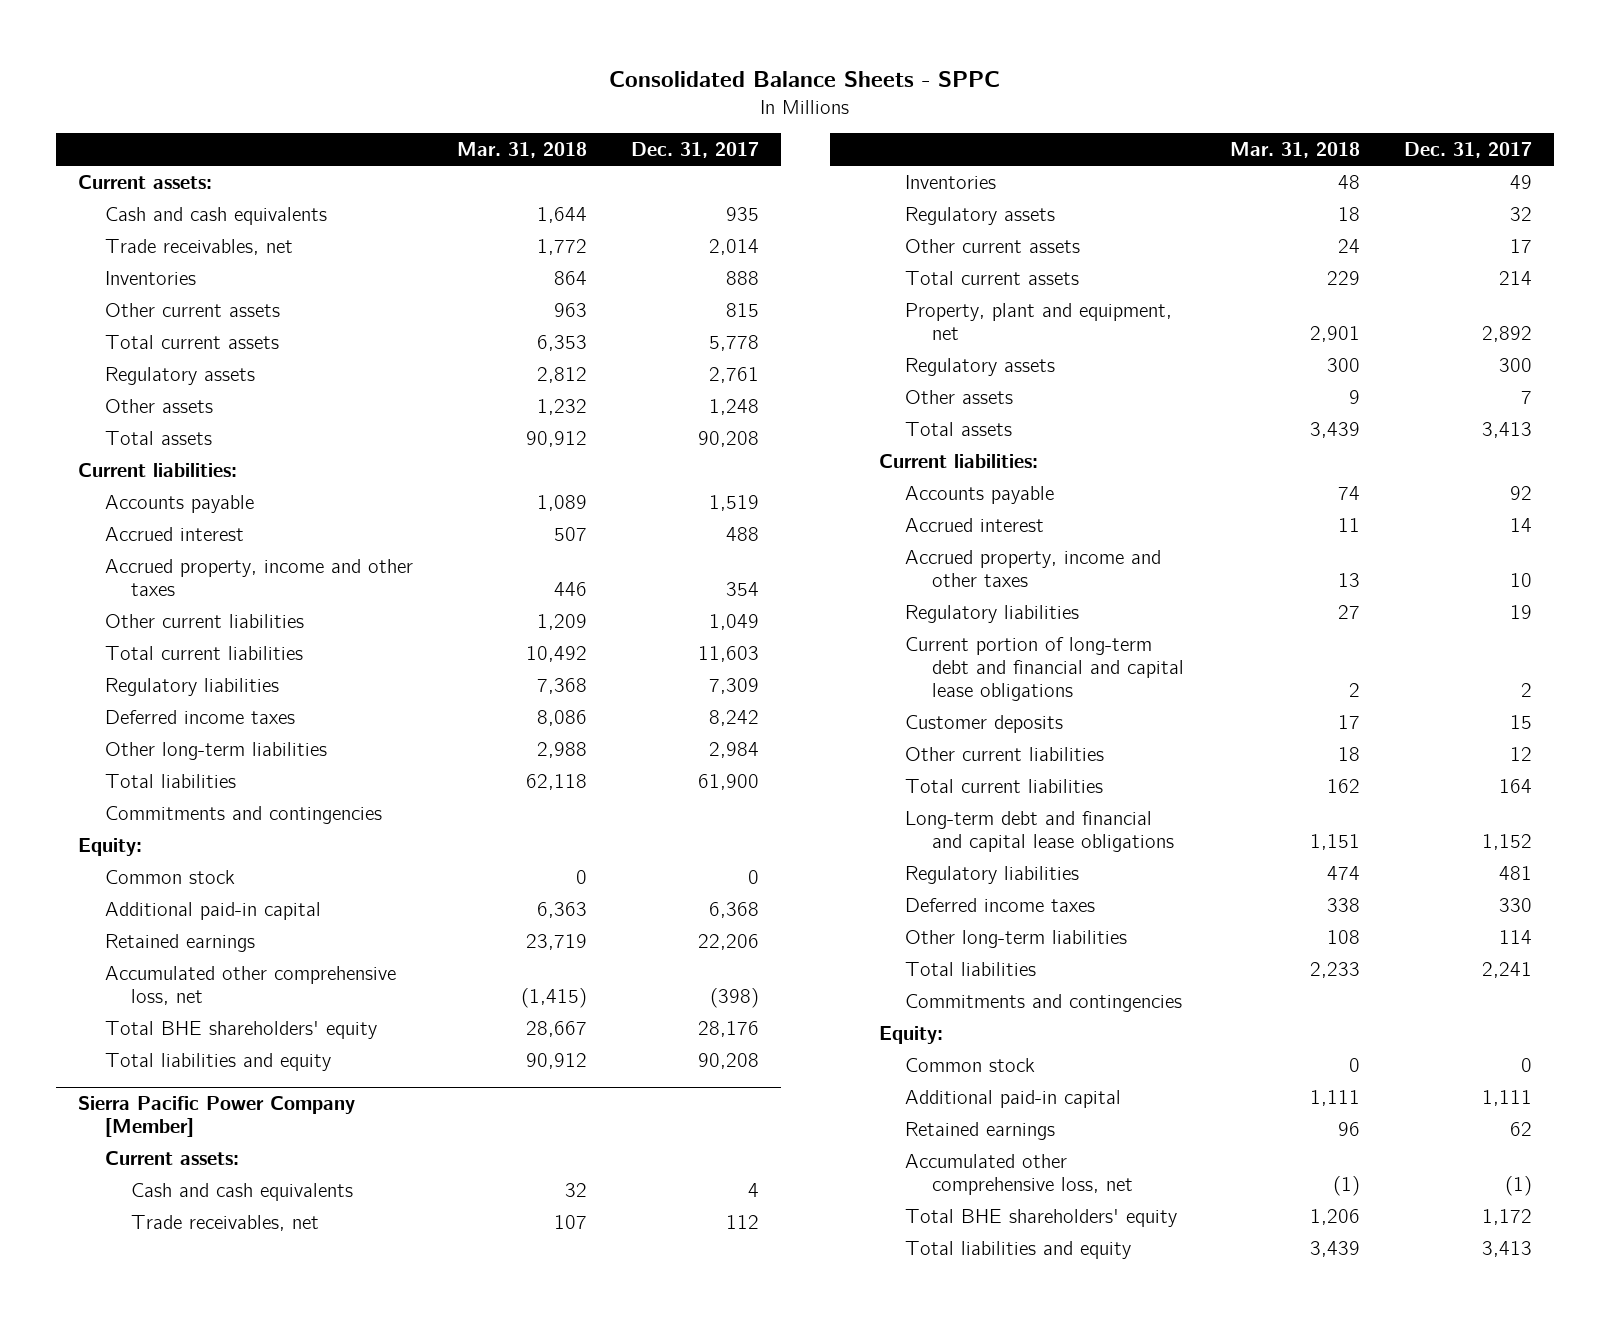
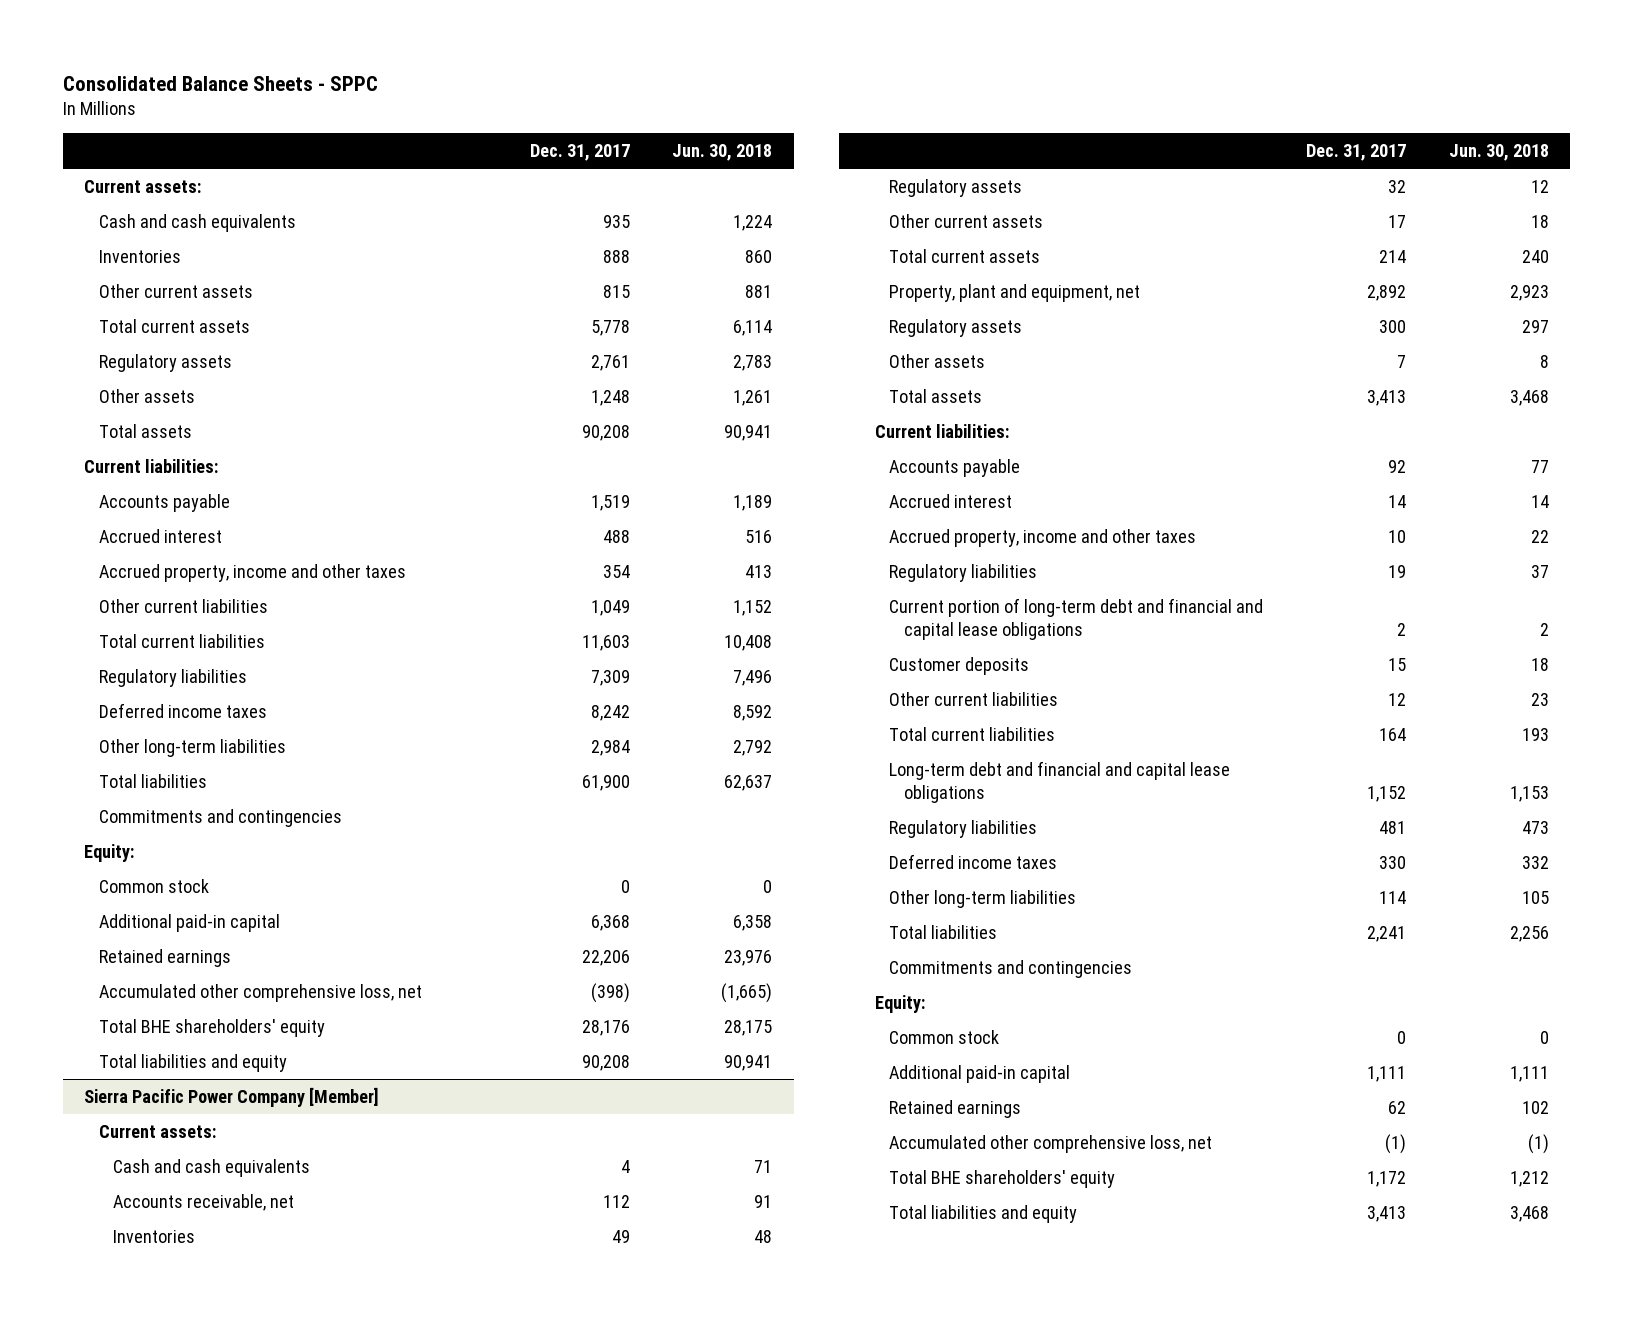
- | Mar. 31, 2018 | Dec. 31, 2017
+ | Dec. 31, 2017 | Jun. 30, 2018
- Trade receivables, net | 1,772 | 2,014
@ Sierra Pacific Power Company [Member]
- Trade receivables, net | 107 | 112
+ Accounts receivable, net | 112 | 91

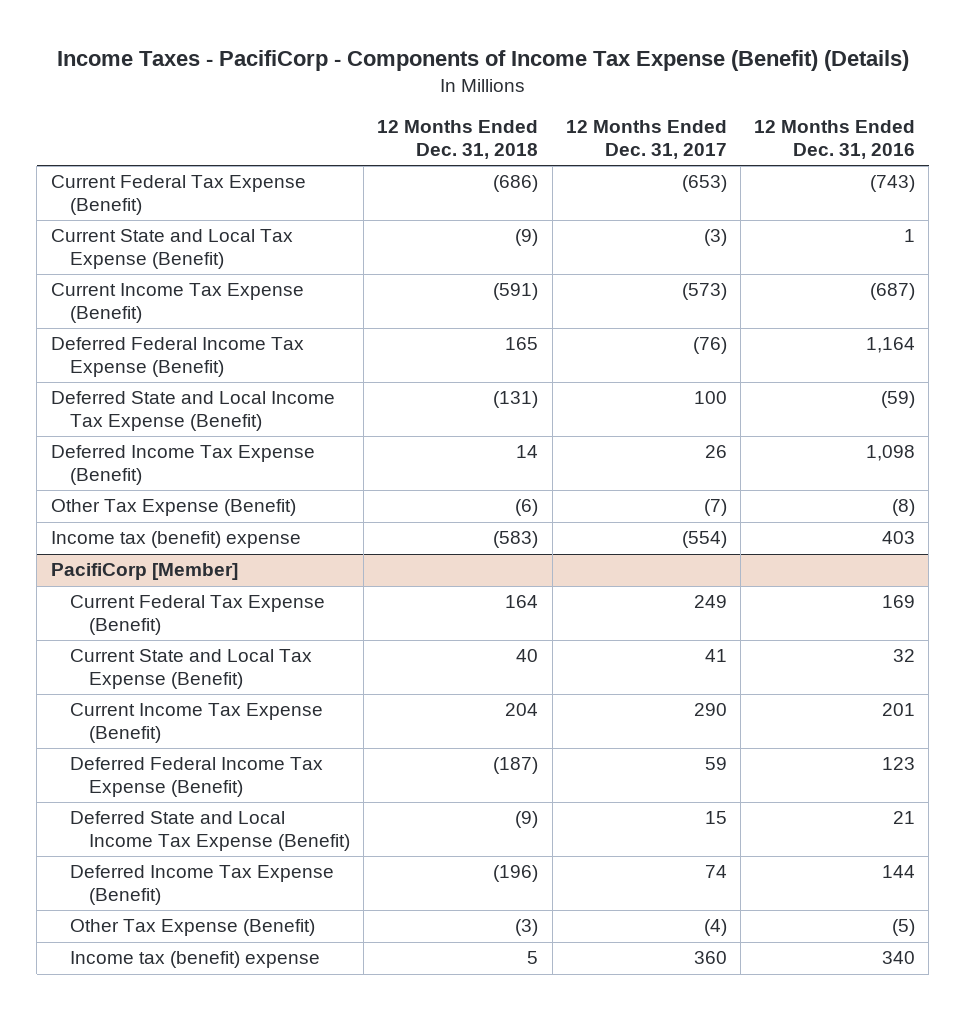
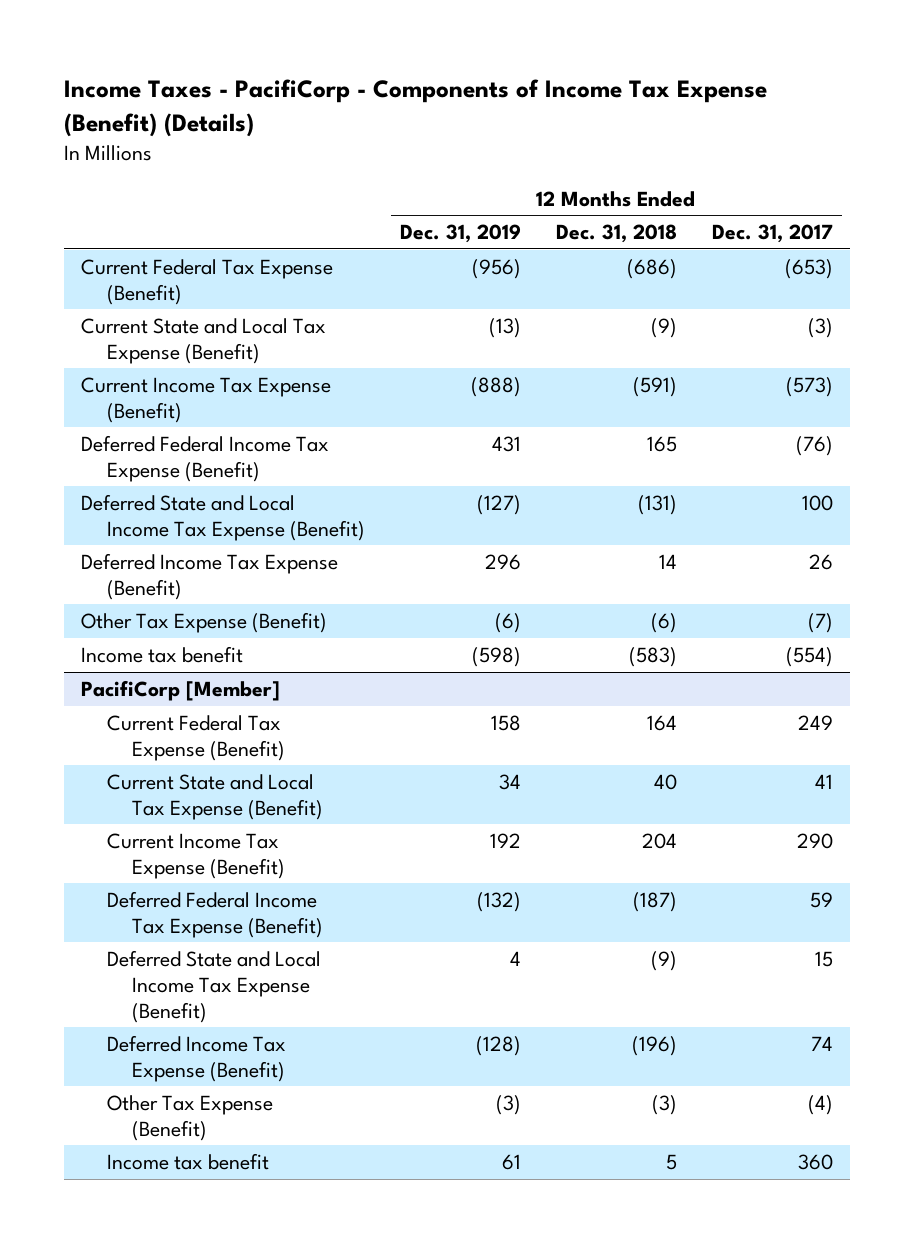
- | 12 Months Ended Dec. 31, 2018 | 12 Months Ended Dec. 31, 2017 | 12 Months Ended Dec. 31, 2016
+ | 12 Months Ended Dec. 31, 2019 | 12 Months Ended Dec. 31, 2018 | 12 Months Ended Dec. 31, 2017
- Income tax (benefit) expense | (583) | (554) | 403
+ Income tax benefit | (598) | (583) | (554)
@ PacifiCorp [Member]
- Income tax (benefit) expense | 5 | 360 | 340
+ Income tax benefit | 61 | 5 | 360

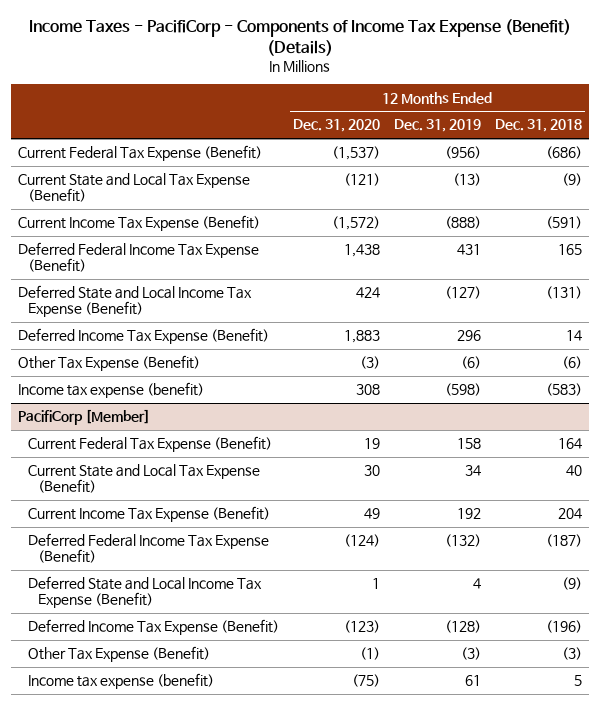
- | 12 Months Ended Dec. 31, 2019 | 12 Months Ended Dec. 31, 2018 | 12 Months Ended Dec. 31, 2017
+ | 12 Months Ended Dec. 31, 2020 | 12 Months Ended Dec. 31, 2019 | 12 Months Ended Dec. 31, 2018
- Income tax benefit | (598) | (583) | (554)
+ Income tax expense (benefit) | 308 | (598) | (583)
@ PacifiCorp [Member]
- Income tax benefit | 61 | 5 | 360
+ Income tax expense (benefit) | (75) | 61 | 5

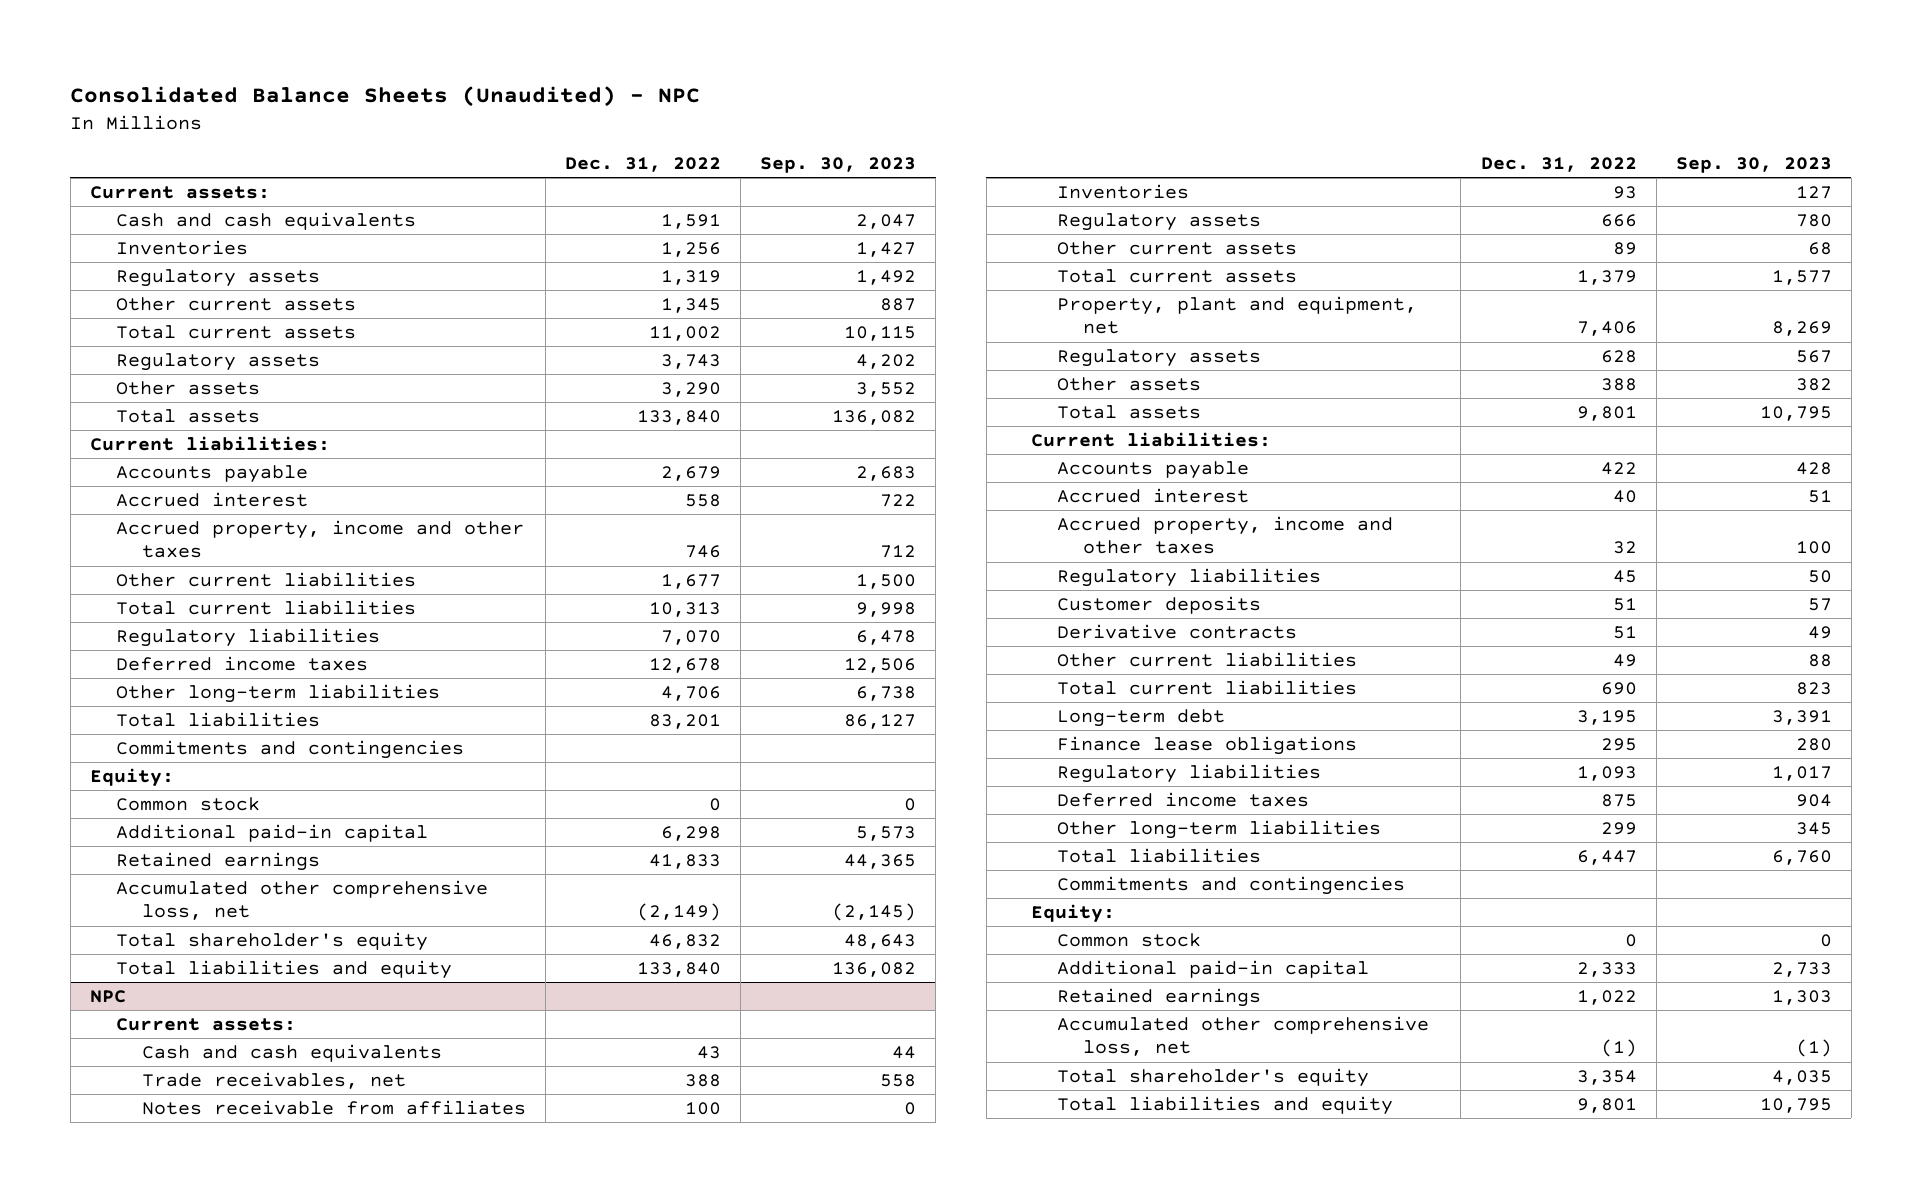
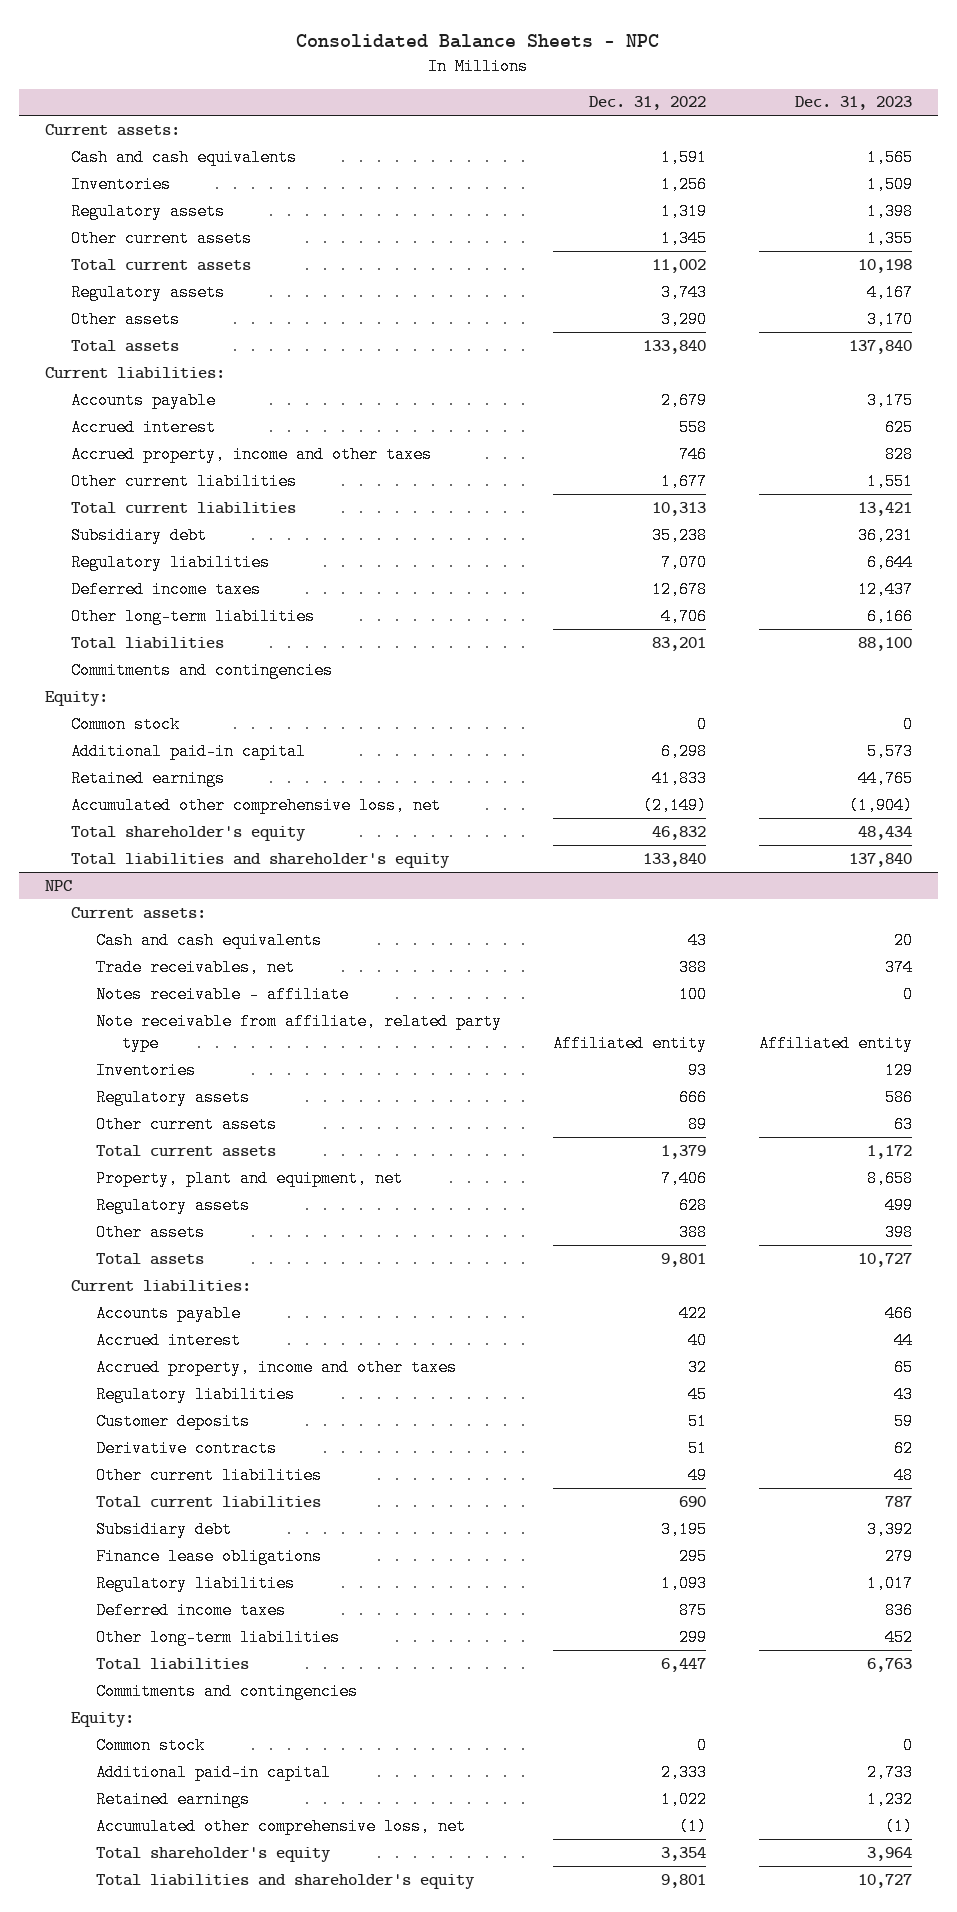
- Consolidated Balance Sheets (Unaudited) - NPC
+ Consolidated Balance Sheets - NPC
- | Dec. 31, 2022 | Sep. 30, 2023
+ | Dec. 31, 2022 | Dec. 31, 2023
+ Subsidiary debt | 35,238 | 36,231
- Total liabilities and equity | 133,840 | 136,082
+ Total liabilities and shareholder's equity | 133,840 | 137,840
@ NPC
- Notes receivable from affiliates | 100 | 0
+ Notes receivable - affiliate | 100 | 0
+ Note receivable from affiliate, related party type | Affiliated entity | Affiliated entity
- Long-term debt | 3,195 | 3,391
+ Subsidiary debt | 3,195 | 3,392
- Total liabilities and equity | 9,801 | 10,795
+ Total liabilities and shareholder's equity | 9,801 | 10,727

